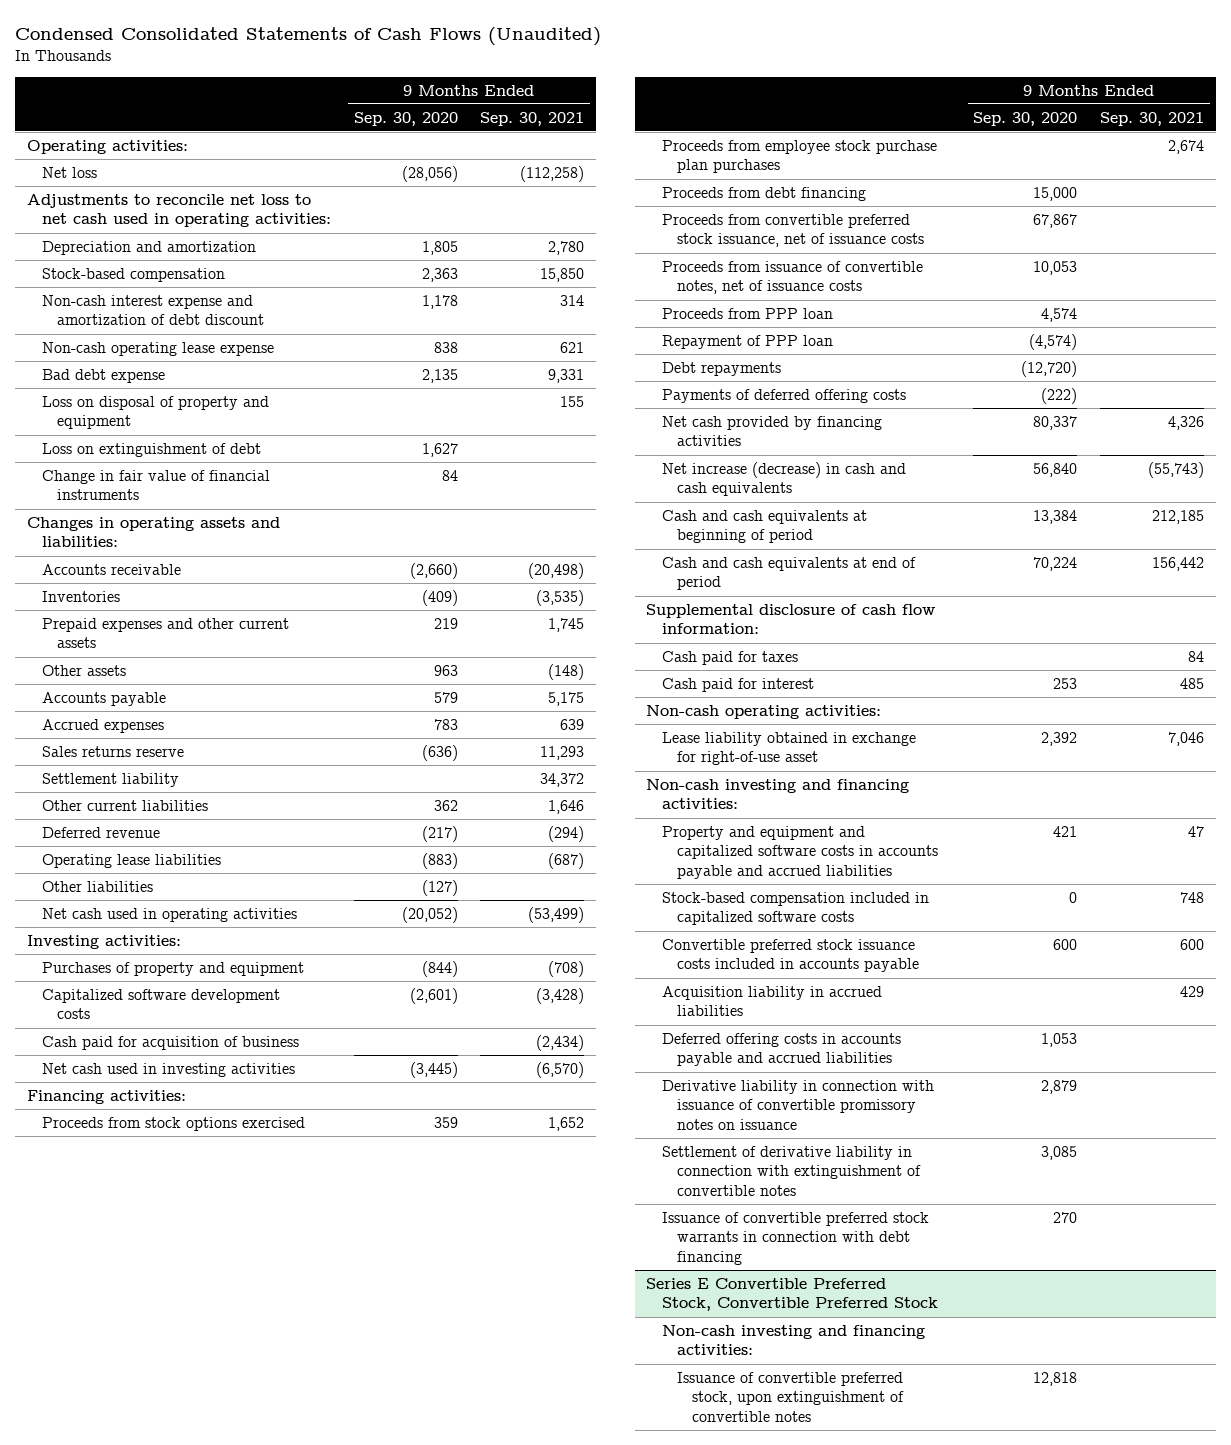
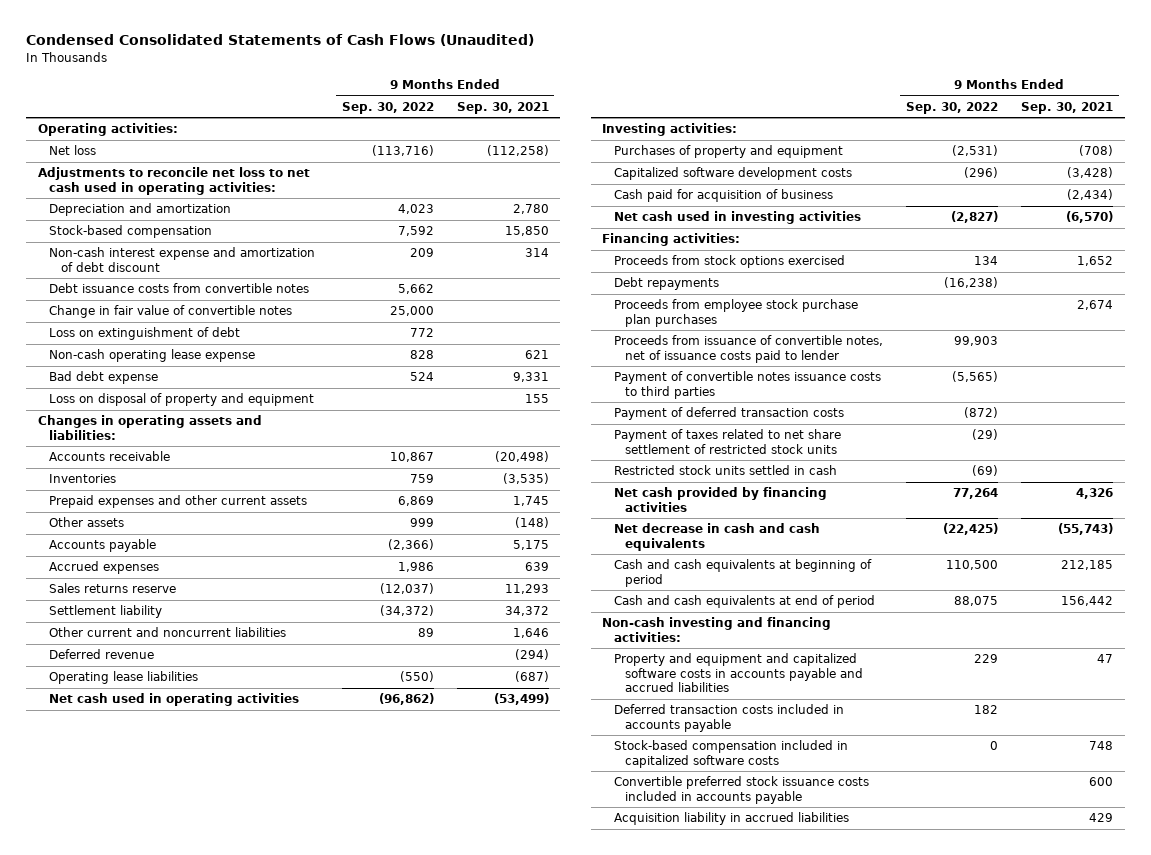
- | 9 Months Ended Sep. 30, 2020 | 9 Months Ended Sep. 30, 2021
+ | 9 Months Ended Sep. 30, 2022 | 9 Months Ended Sep. 30, 2021
+ Debt issuance costs from convertible notes | 5,662 |
+ Change in fair value of convertible notes | 25,000 |
moved up: Loss on extinguishment of debt | 772 |
- Change in fair value of financial instruments | 84 |
- Other current liabilities | 362 | 1,646
+ Other current and noncurrent liabilities | 89 | 1,646
- Other liabilities | (127) |
- Proceeds from debt financing | 15,000 |
- Proceeds from convertible preferred stock issuance, net of issuance costs | 67,867 |
- Proceeds from issuance of convertible notes, net of issuance costs | 10,053 |
- Proceeds from PPP loan | 4,574 |
- Repayment of PPP loan | (4,574) |
- Payments of deferred offering costs | (222) |
moved down: Proceeds from employee stock purchase plan purchases | | 2,674
+ Proceeds from issuance of convertible notes, net of issuance costs paid to lender | 99,903 |
+ Payment of convertible notes issuance costs to third parties | (5,565) |
+ Payment of deferred transaction costs | (872) |
+ Payment of taxes related to net share settlement of restricted stock units | (29) |
+ Restricted stock units settled in cash | (69) |
- Net increase (decrease) in cash and cash equivalents | 56,840 | (55,743)
+ Net decrease in cash and cash equivalents | (22,425) | (55,743)
- Supplemental disclosure of cash flow information:
- Cash paid for taxes | | 84
- Cash paid for interest | 253 | 485
- Non-cash operating activities:
- Lease liability obtained in exchange for right-of-use asset | 2,392 | 7,046
+ Deferred transaction costs included in accounts payable | 182 |
- Deferred offering costs in accounts payable and accrued liabilities | 1,053 |
- Derivative liability in connection with issuance of convertible promissory notes on issuance | 2,879 |
- Settlement of derivative liability in connection with extinguishment of convertible notes | 3,085 |
- Issuance of convertible preferred stock warrants in connection with debt financing | 270 |
- Series E Convertible Preferred Stock, Convertible Preferred Stock
- Non-cash investing and financing activities:
- Issuance of convertible preferred stock, upon extinguishment of convertible notes | 12,818 |

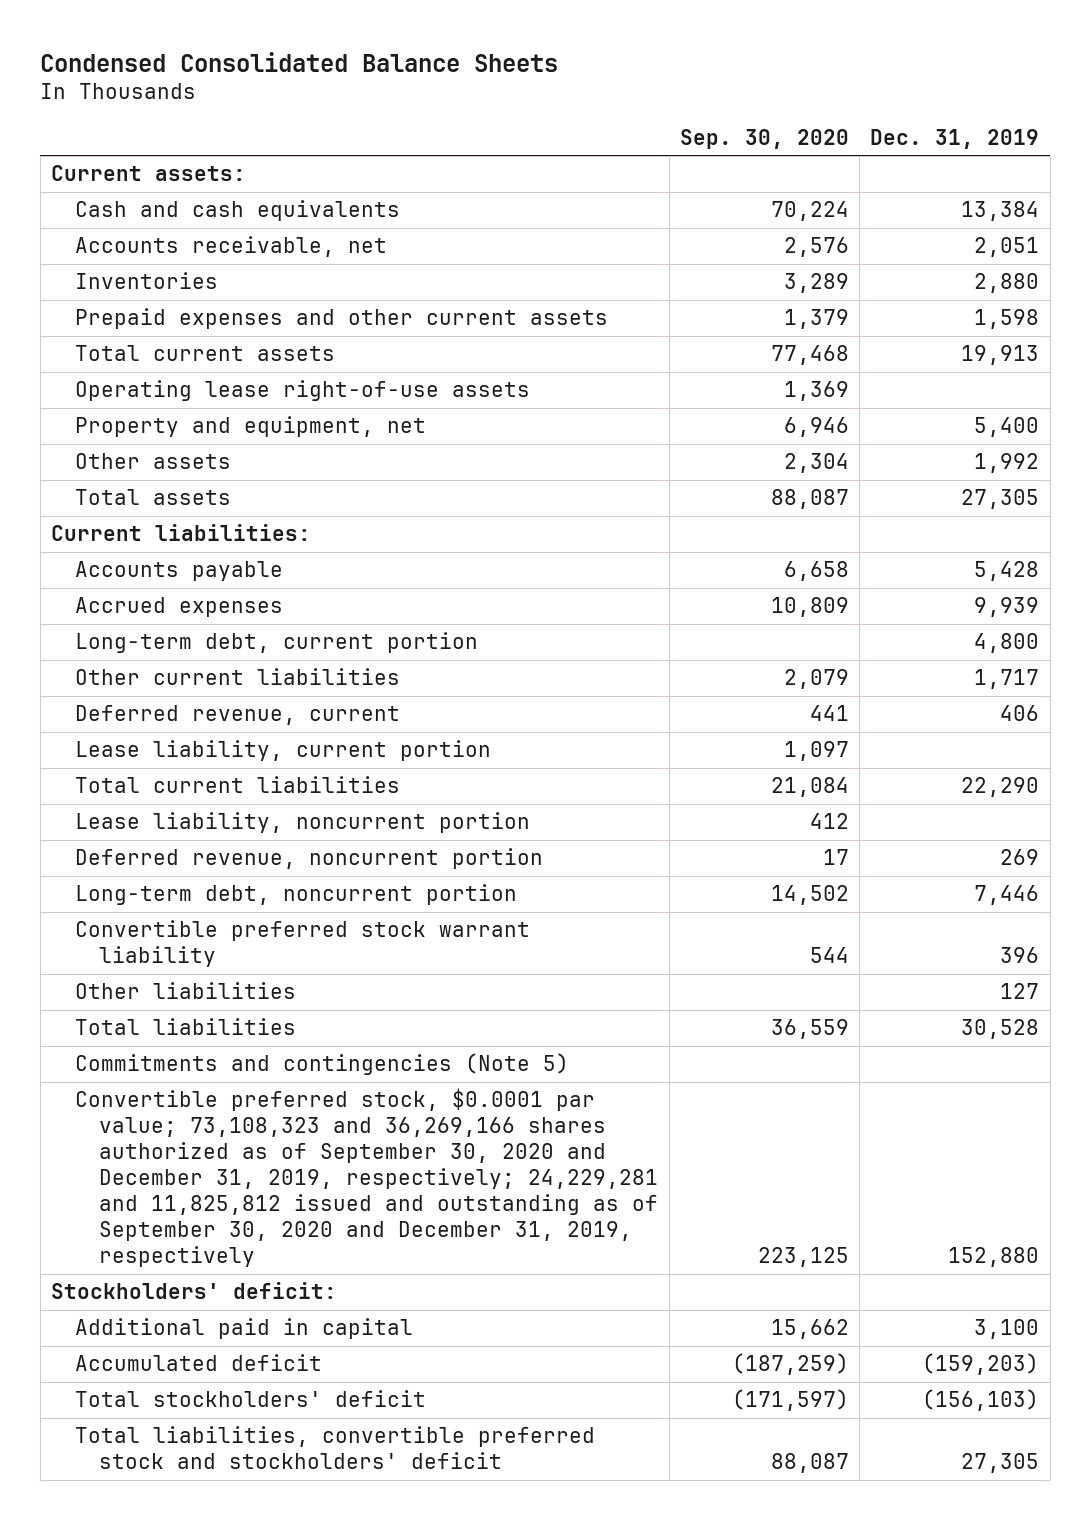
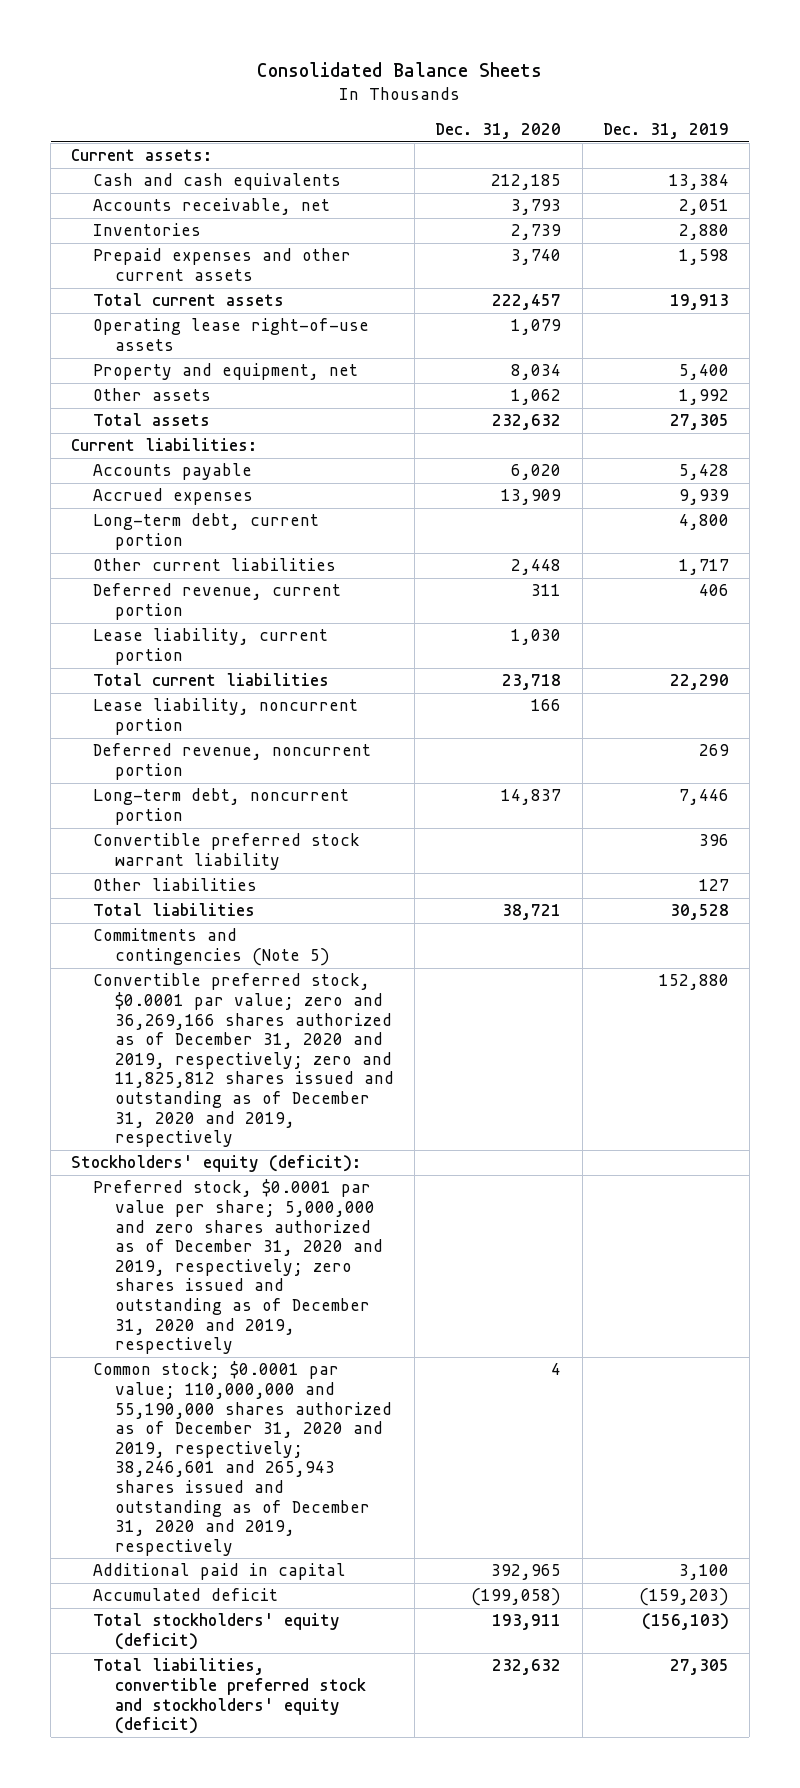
- Condensed Consolidated Balance Sheets
+ Consolidated Balance Sheets
- | Sep. 30, 2020 | Dec. 31, 2019
+ | Dec. 31, 2020 | Dec. 31, 2019
- Deferred revenue, current | 441 | 406
+ Deferred revenue, current portion | 311 | 406
- Convertible preferred stock, $0.0001 par value; 73,108,323 and 36,269,166 shares authorized as of September 30, 2020 and December 31, 2019, respectively; 24,229,281 and 11,825,812 issued and outstanding as of September 30, 2020 and December 31, 2019, respectively | 223,125 | 152,880
- Stockholders' deficit:
+ Convertible preferred stock, $0.0001 par value; zero and 36,269,166 shares authorized as of December 31, 2020 and 2019, respectively; zero and 11,825,812 shares issued and outstanding as of December 31, 2020 and 2019, respectively | | 152,880
+ Stockholders' equity (deficit):
+ Preferred stock, $0.0001 par value per share; 5,000,000 and zero shares authorized as of December 31, 2020 and 2019, respectively; zero shares issued and outstanding as of December 31, 2020 and 2019, respectively
+ Common stock; $0.0001 par value; 110,000,000 and 55,190,000 shares authorized as of December 31, 2020 and 2019, respectively; 38,246,601 and 265,943 shares issued and outstanding as of December 31, 2020 and 2019, respectively | 4 |
- Total stockholders' deficit | (171,597) | (156,103)
- Total liabilities, convertible preferred stock and stockholders' deficit | 88,087 | 27,305
+ Total stockholders' equity (deficit) | 193,911 | (156,103)
+ Total liabilities, convertible preferred stock and stockholders' equity (deficit) | 232,632 | 27,305

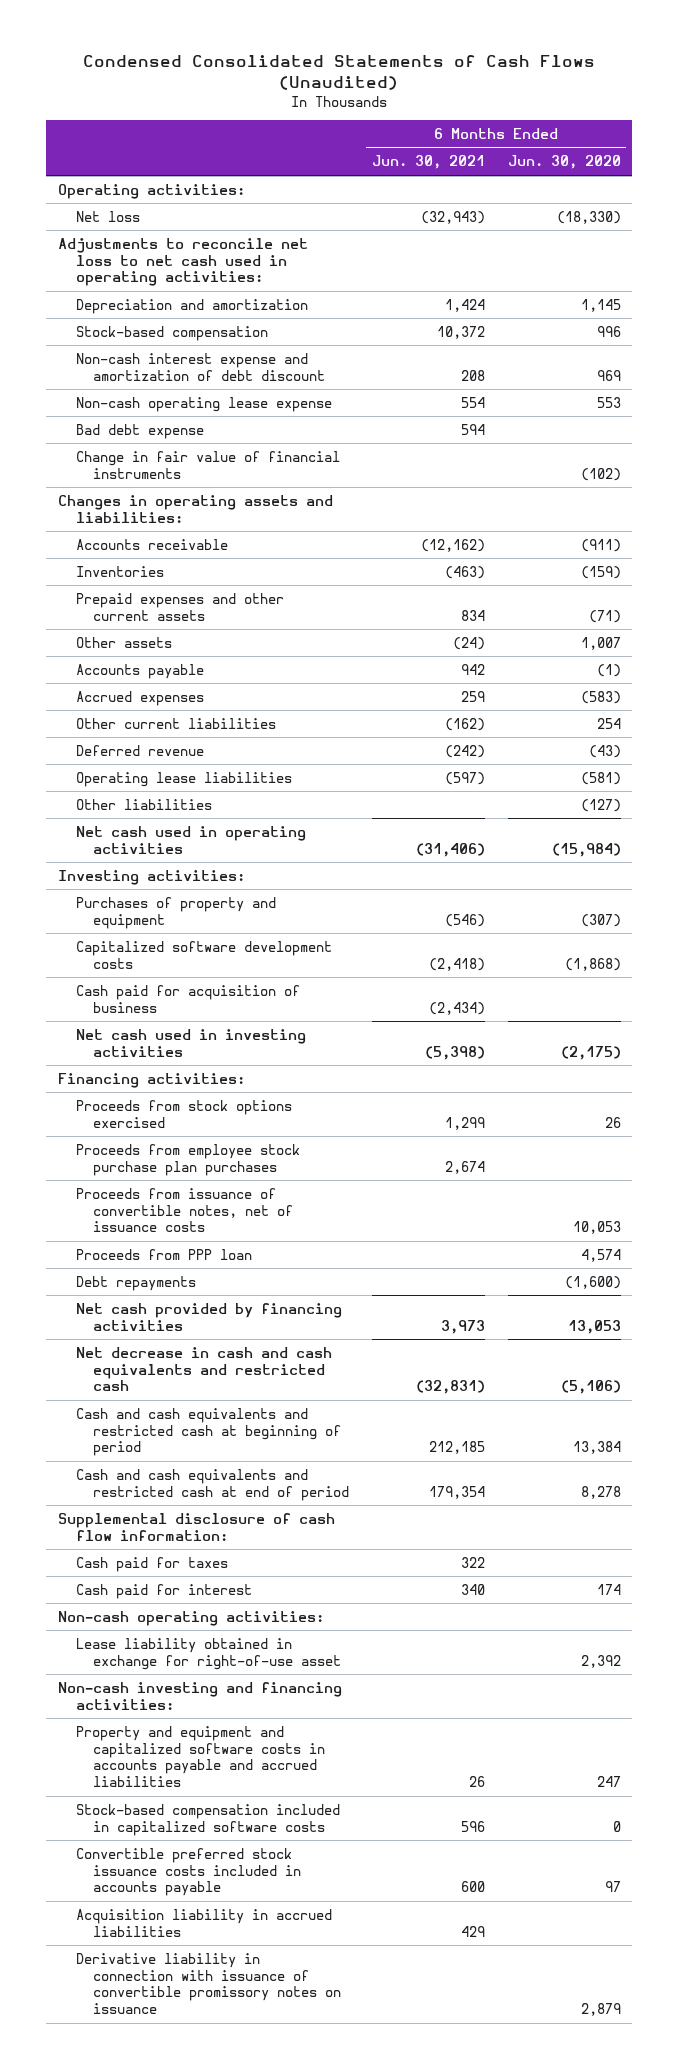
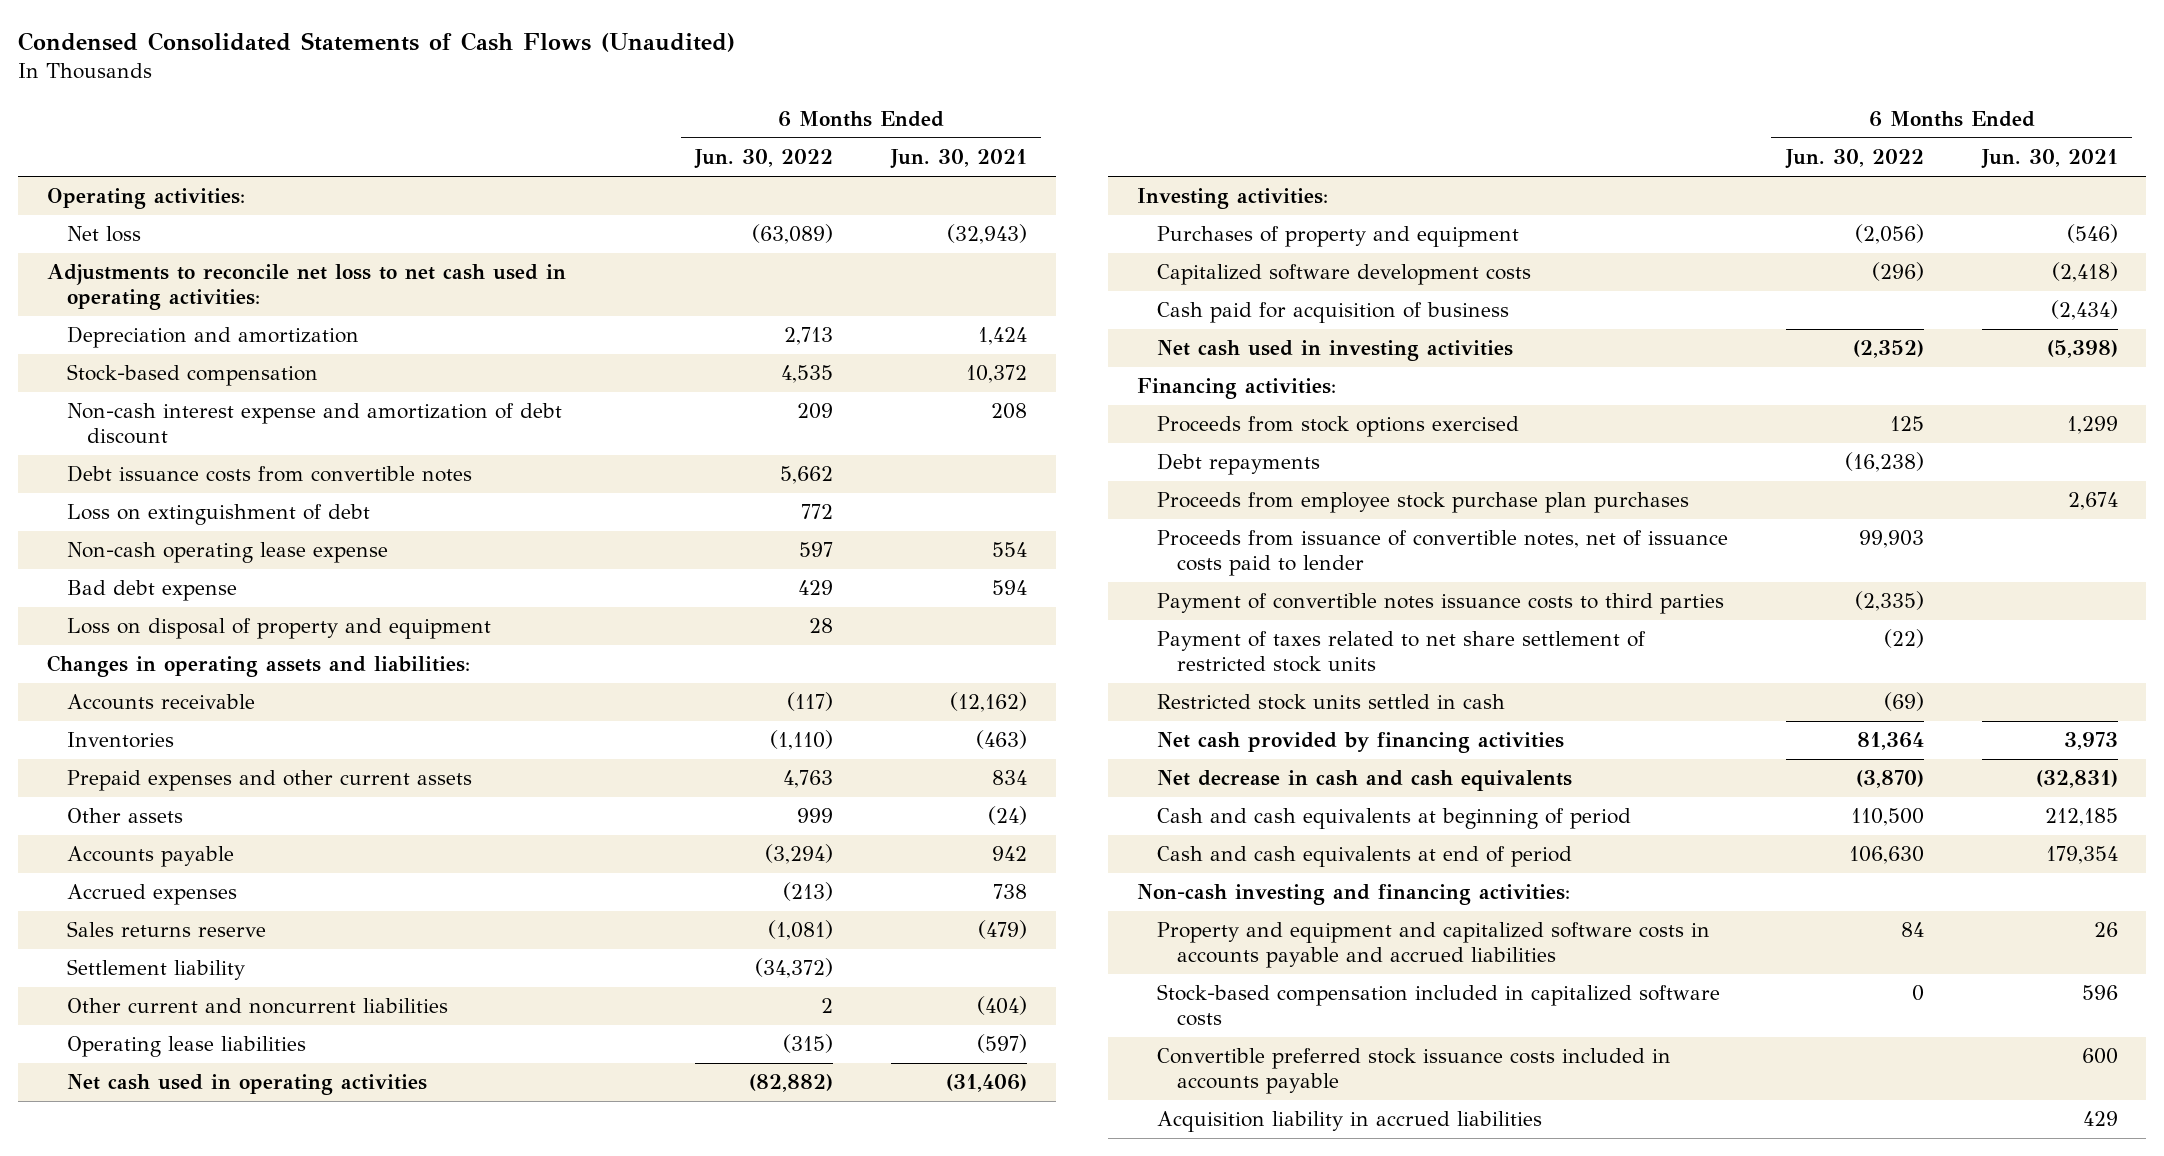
- | 6 Months Ended Jun. 30, 2021 | 6 Months Ended Jun. 30, 2020
+ | 6 Months Ended Jun. 30, 2022 | 6 Months Ended Jun. 30, 2021
+ Debt issuance costs from convertible notes | 5,662 |
+ Loss on extinguishment of debt | 772 |
- Change in fair value of financial instruments | | (102)
+ Loss on disposal of property and equipment | 28 |
- Accrued expenses | 259 | (583)
- Other current liabilities | (162) | 254
- Deferred revenue | (242) | (43)
+ Accrued expenses | (213) | 738
+ Sales returns reserve | (1,081) | (479)
+ Settlement liability | (34,372) |
+ Other current and noncurrent liabilities | 2 | (404)
- Other liabilities | | (127)
- Proceeds from issuance of convertible notes, net of issuance costs | | 10,053
- Proceeds from PPP loan | | 4,574
moved down: Proceeds from employee stock purchase plan purchases | | 2,674
+ Proceeds from issuance of convertible notes, net of issuance costs paid to lender | 99,903 |
+ Payment of convertible notes issuance costs to third parties | (2,335) |
+ Payment of taxes related to net share settlement of restricted stock units | (22) |
+ Restricted stock units settled in cash | (69) |
- Net decrease in cash and cash equivalents and restricted cash | (32,831) | (5,106)
- Cash and cash equivalents and restricted cash at beginning of period | 212,185 | 13,384
- Cash and cash equivalents and restricted cash at end of period | 179,354 | 8,278
- Supplemental disclosure of cash flow information:
- Cash paid for taxes | 322 |
- Cash paid for interest | 340 | 174
- Non-cash operating activities:
- Lease liability obtained in exchange for right-of-use asset | | 2,392
+ Net decrease in cash and cash equivalents | (3,870) | (32,831)
+ Cash and cash equivalents at beginning of period | 110,500 | 212,185
+ Cash and cash equivalents at end of period | 106,630 | 179,354
- Derivative liability in connection with issuance of convertible promissory notes on issuance | | 2,879

